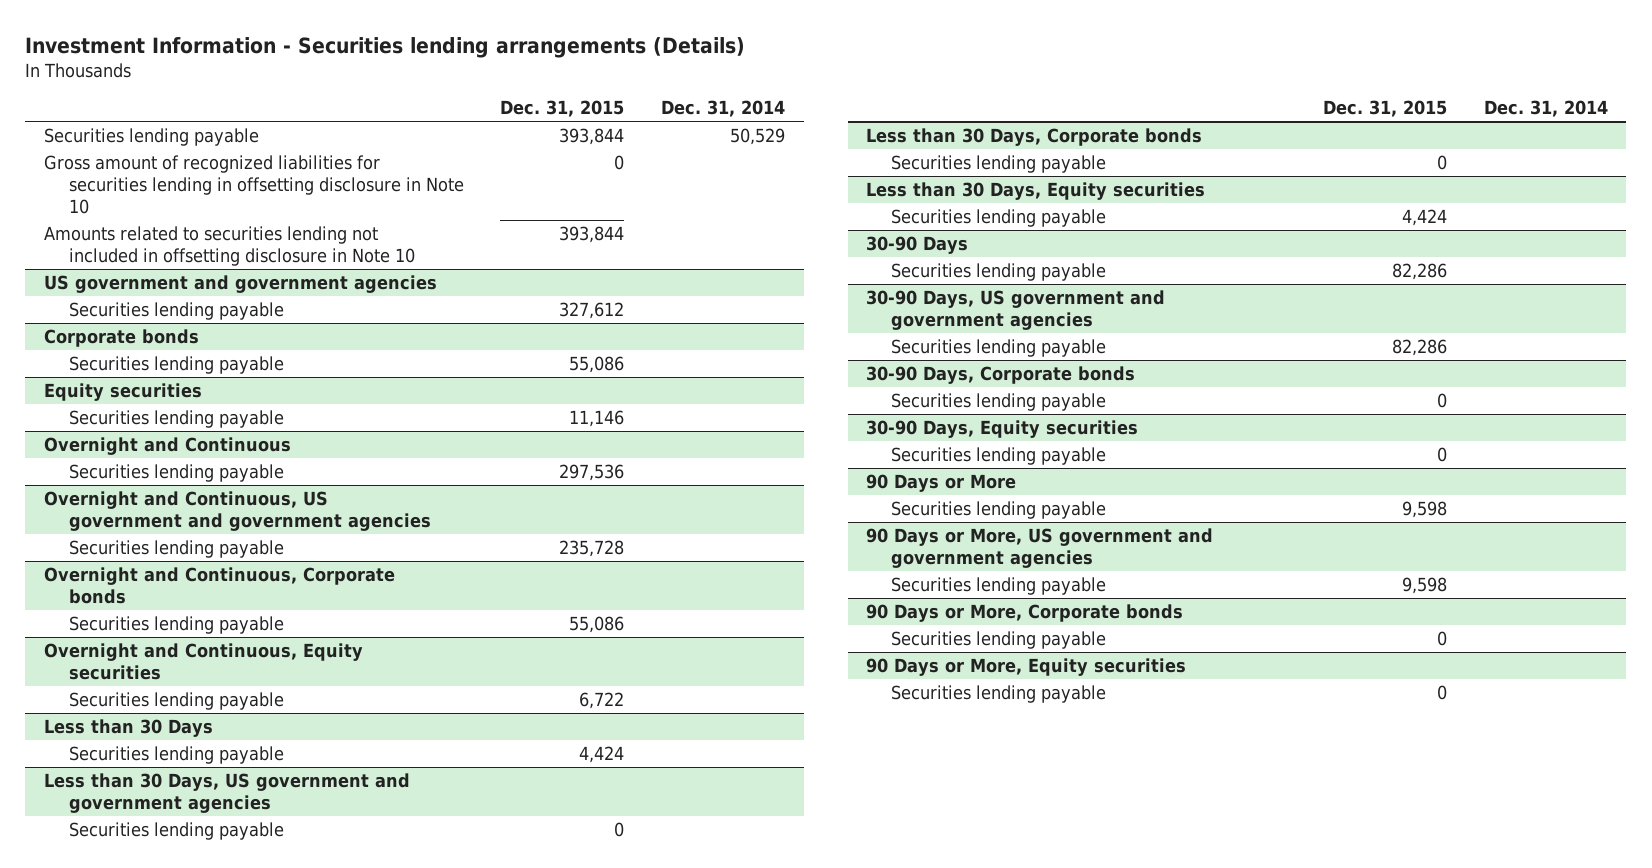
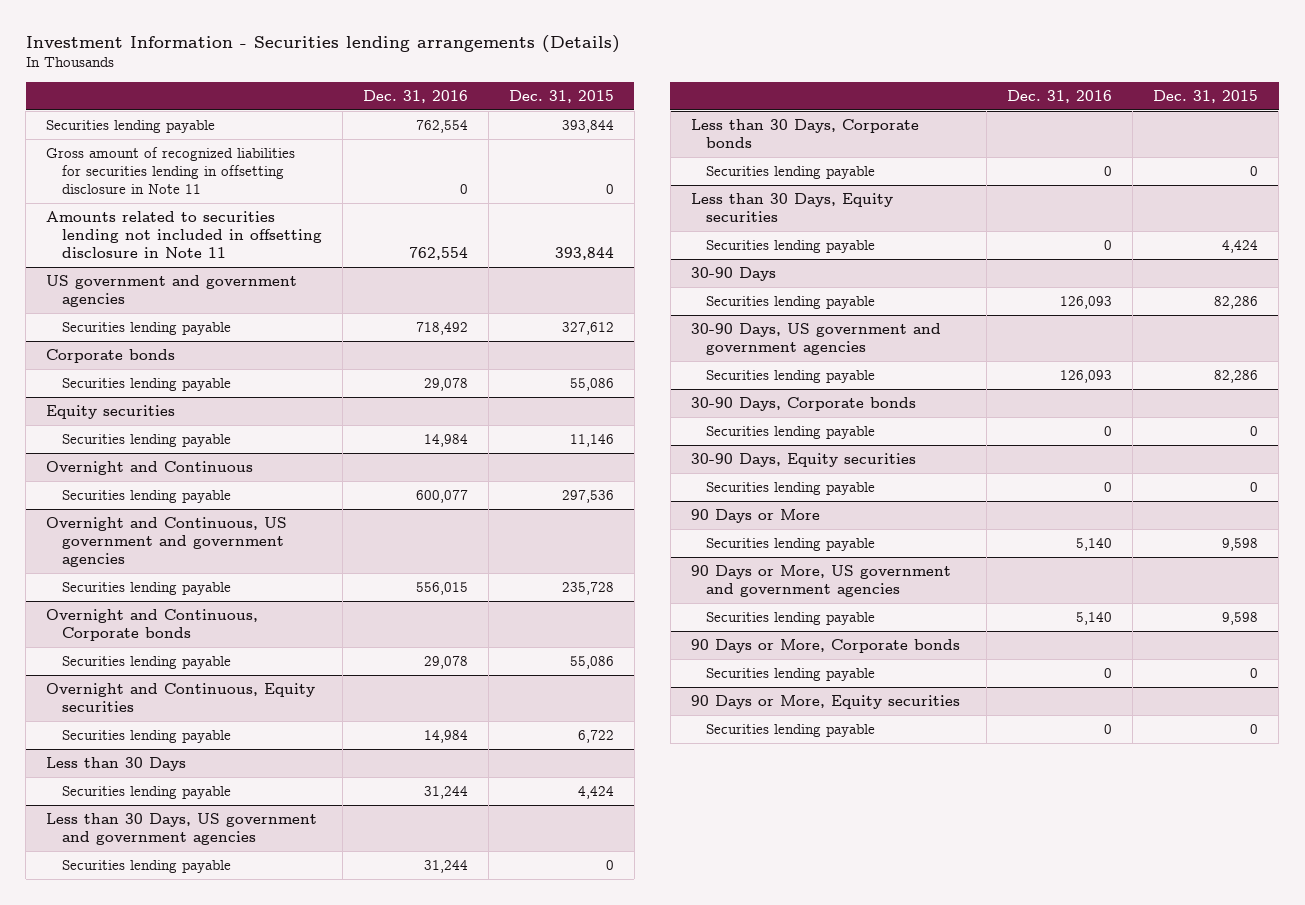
- | Dec. 31, 2015 | Dec. 31, 2014
+ | Dec. 31, 2016 | Dec. 31, 2015
- Gross amount of recognized liabilities for securities lending in offsetting disclosure in Note 10 | 0 |
- Amounts related to securities lending not included in offsetting disclosure in Note 10 | 393,844 |
+ Gross amount of recognized liabilities for securities lending in offsetting disclosure in Note 11 | 0 | 0
+ Amounts related to securities lending not included in offsetting disclosure in Note 11 | 762,554 | 393,844

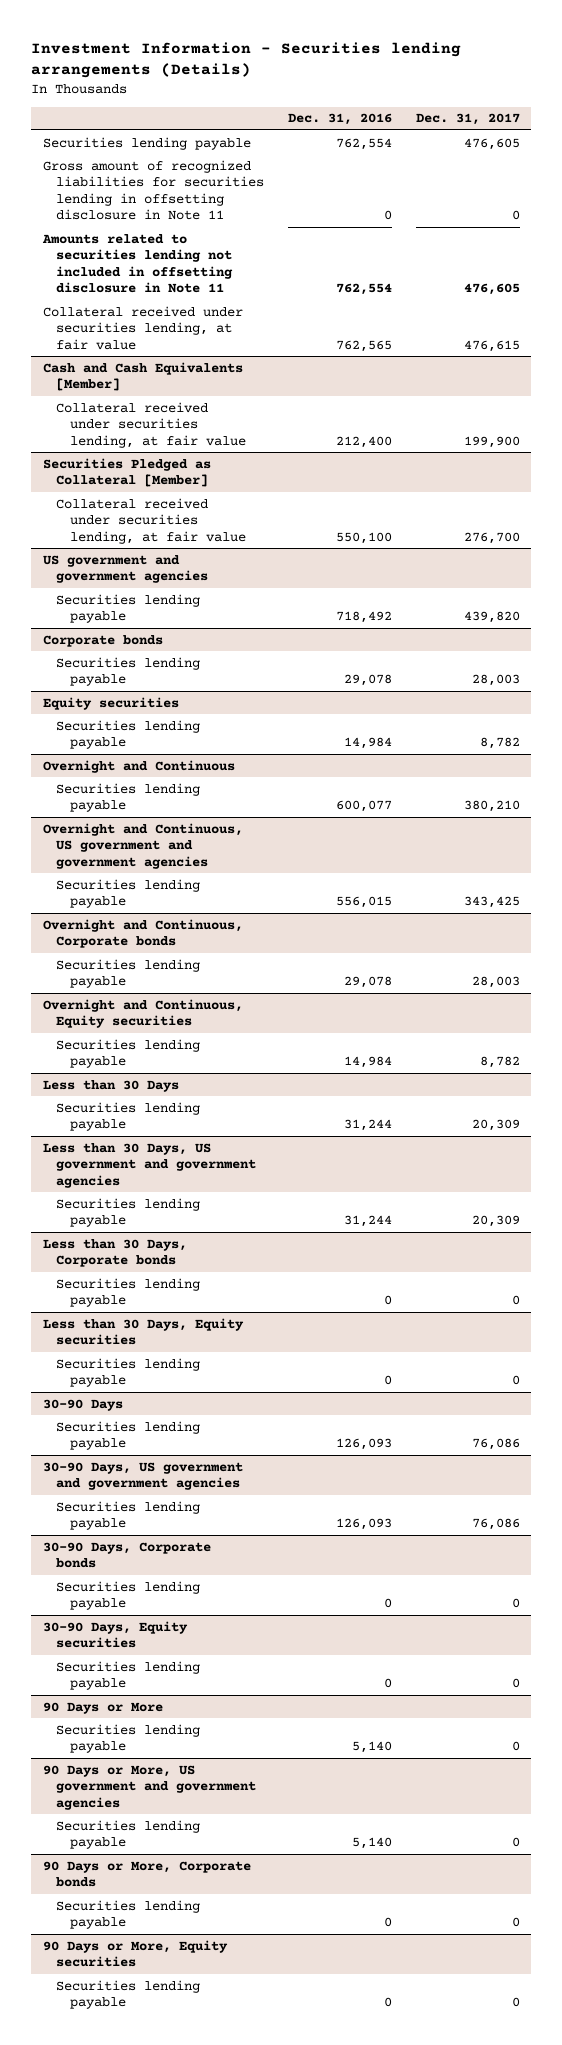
- | Dec. 31, 2016 | Dec. 31, 2015
+ | Dec. 31, 2016 | Dec. 31, 2017
+ Collateral received under securities lending, at fair value | 762,565 | 476,615
+ Cash and Cash Equivalents [Member]
+ Collateral received under securities lending, at fair value | 212,400 | 199,900
+ Securities Pledged as Collateral [Member]
+ Collateral received under securities lending, at fair value | 550,100 | 276,700

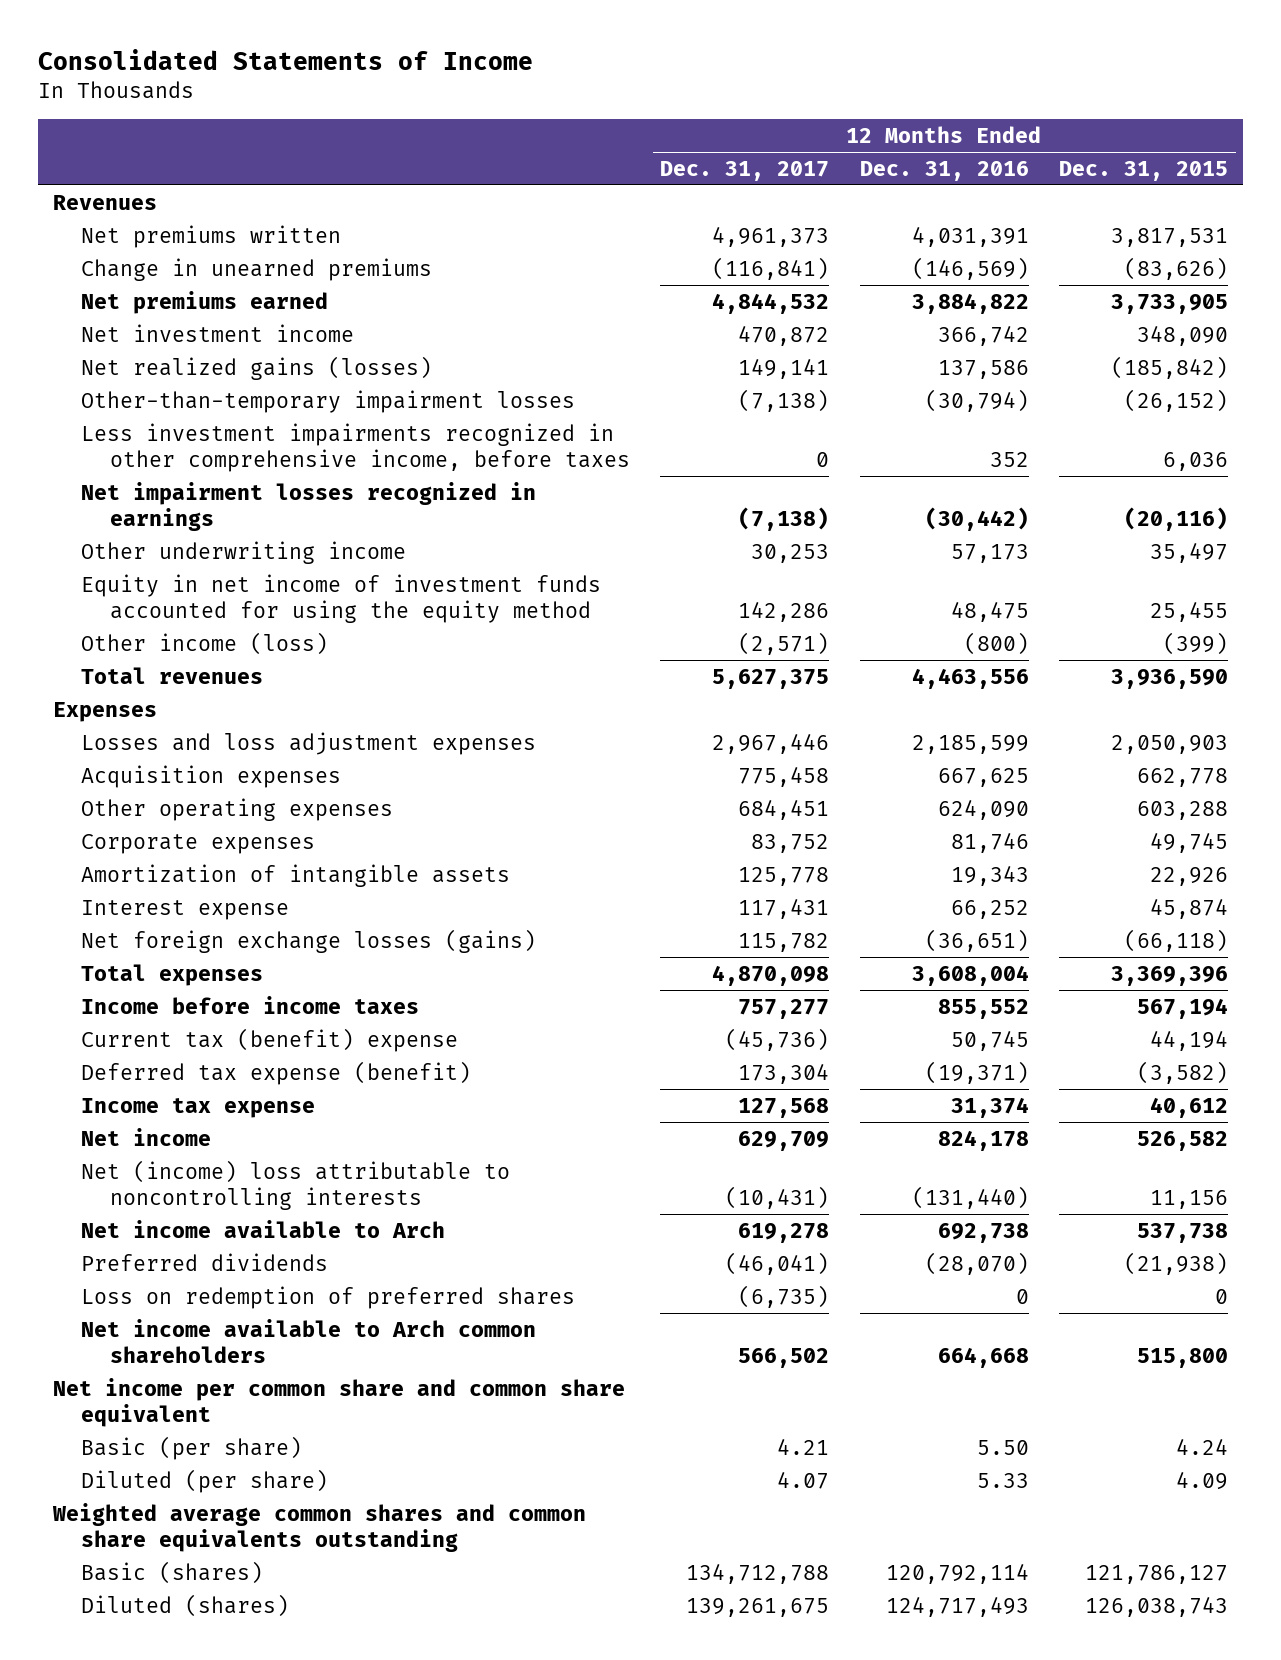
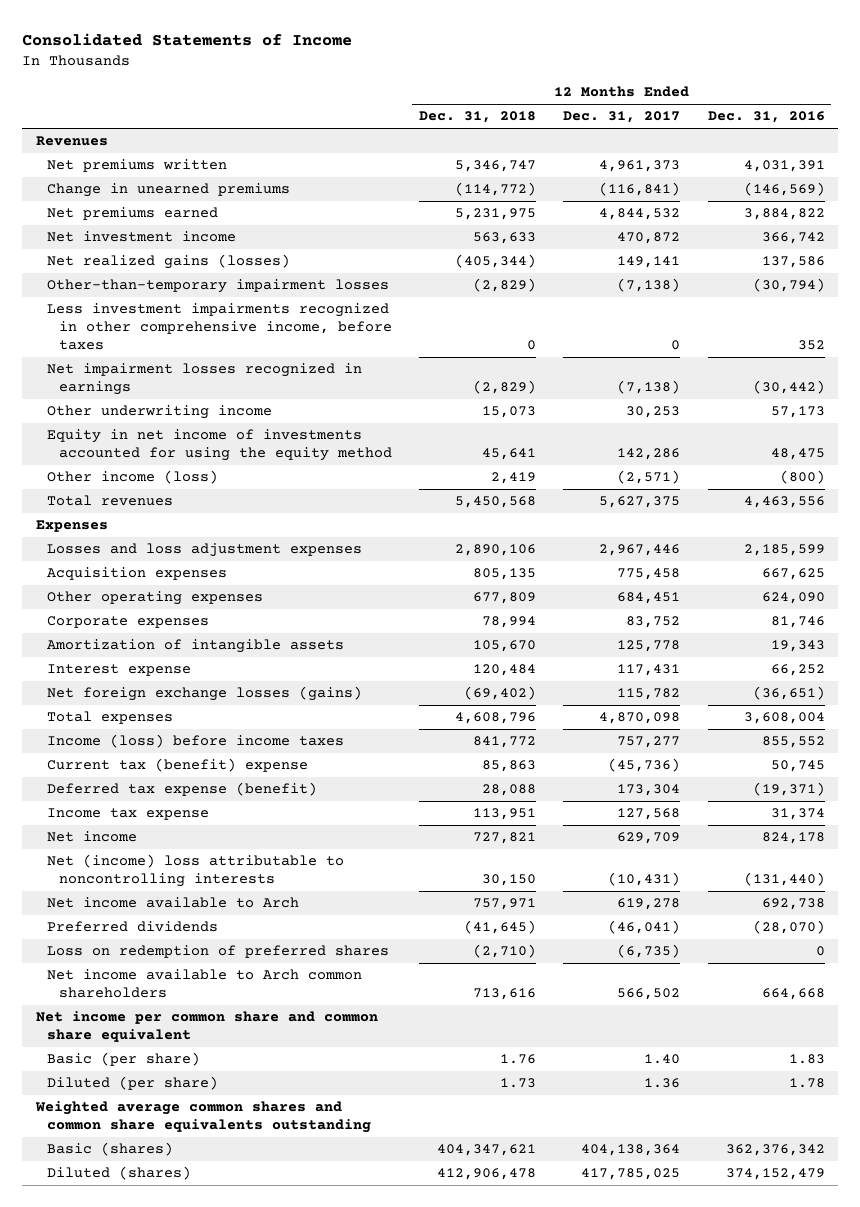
- | 12 Months Ended Dec. 31, 2017 | 12 Months Ended Dec. 31, 2016 | 12 Months Ended Dec. 31, 2015
+ | 12 Months Ended Dec. 31, 2018 | 12 Months Ended Dec. 31, 2017 | 12 Months Ended Dec. 31, 2016
- Equity in net income of investment funds accounted for using the equity method | 142,286 | 48,475 | 25,455
+ Equity in net income of investments accounted for using the equity method | 45,641 | 142,286 | 48,475
- Income before income taxes | 757,277 | 855,552 | 567,194
+ Income (loss) before income taxes | 841,772 | 757,277 | 855,552
- Basic (per share) | 4.21 | 5.50 | 4.24
- Diluted (per share) | 4.07 | 5.33 | 4.09
+ Basic (per share) | 1.76 | 1.40 | 1.83
+ Diluted (per share) | 1.73 | 1.36 | 1.78
- Basic (shares) | 134,712,788 | 120,792,114 | 121,786,127
- Diluted (shares) | 139,261,675 | 124,717,493 | 126,038,743
+ Basic (shares) | 404,347,621 | 404,138,364 | 362,376,342
+ Diluted (shares) | 412,906,478 | 417,785,025 | 374,152,479

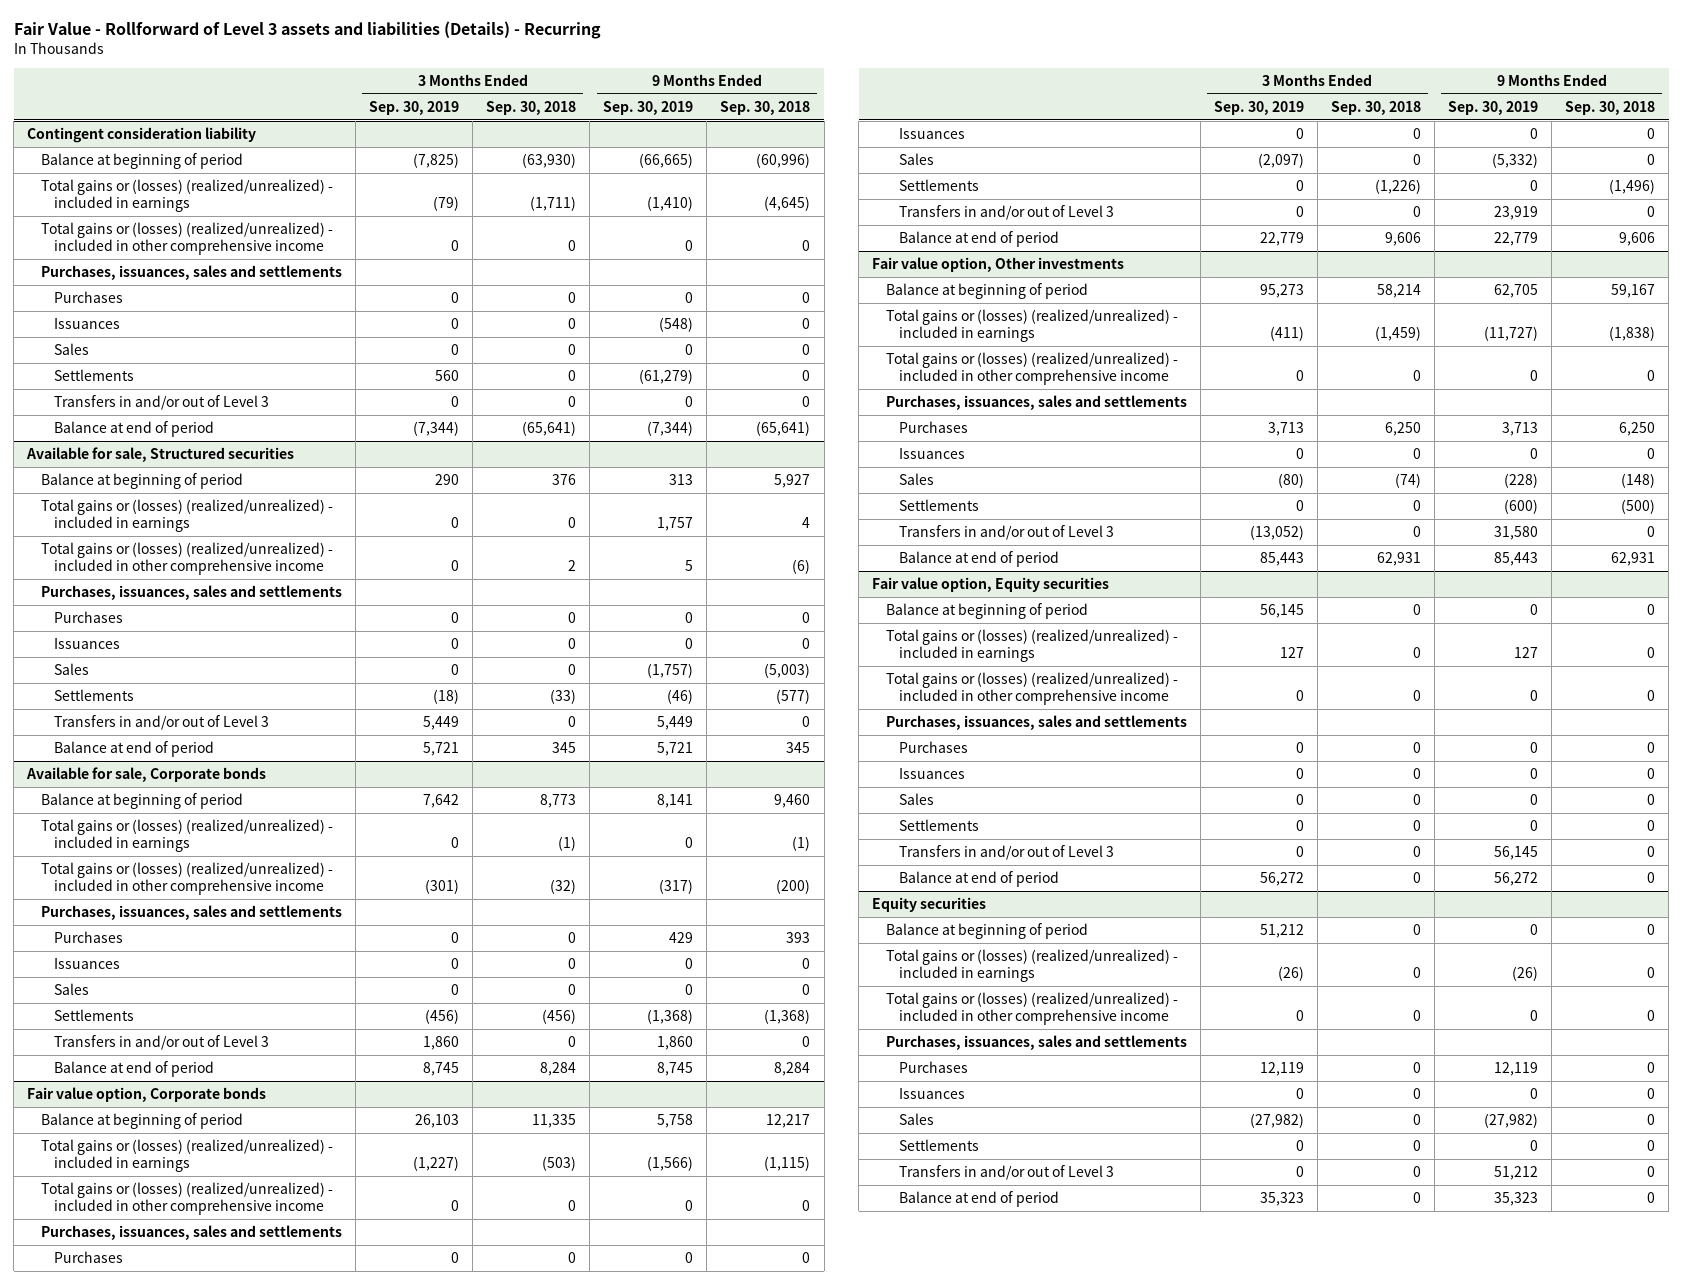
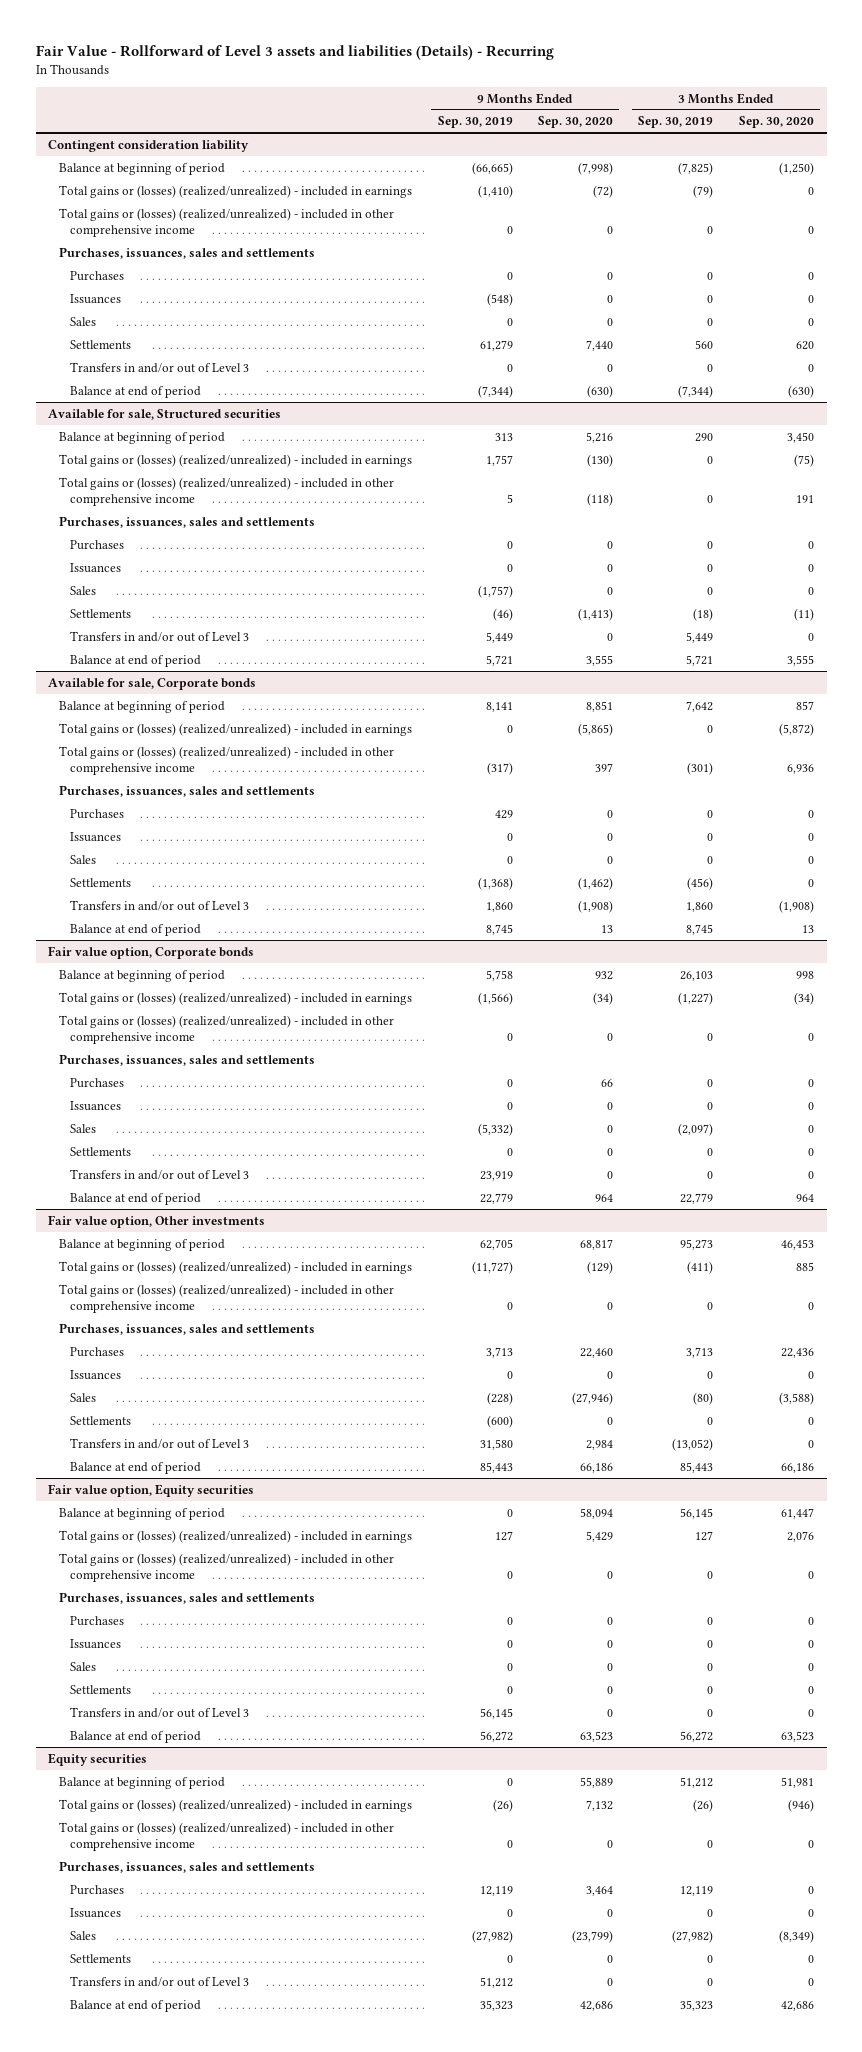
- | 3 Months Ended Sep. 30, 2019 | 3 Months Ended Sep. 30, 2018 | 9 Months Ended Sep. 30, 2019 | 9 Months Ended Sep. 30, 2018
+ | 9 Months Ended Sep. 30, 2019 | 9 Months Ended Sep. 30, 2020 | 3 Months Ended Sep. 30, 2019 | 3 Months Ended Sep. 30, 2020
@ Contingent consideration liability
- Settlements | 560 | 0 | (61,279) | 0
+ Settlements | 61,279 | 7,440 | 560 | 620

